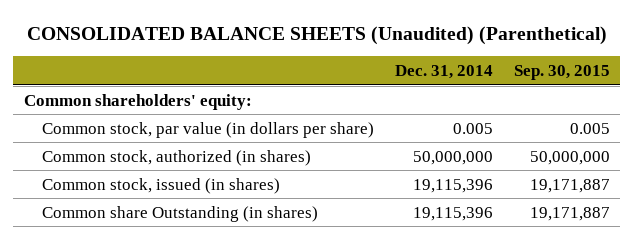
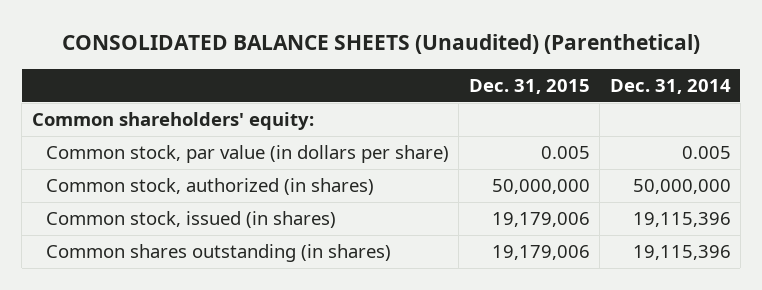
- | Dec. 31, 2014 | Sep. 30, 2015
+ | Dec. 31, 2015 | Dec. 31, 2014
- Common share Outstanding (in shares) | 19,115,396 | 19,171,887
+ Common shares outstanding (in shares) | 19,179,006 | 19,115,396

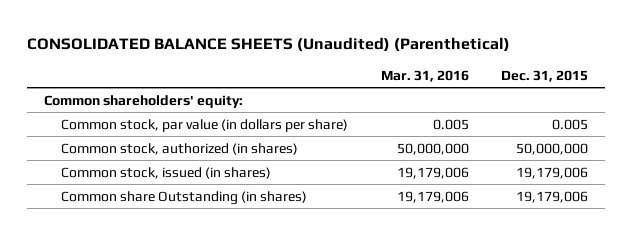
- | Dec. 31, 2015 | Dec. 31, 2014
+ | Mar. 31, 2016 | Dec. 31, 2015
- Common shares outstanding (in shares) | 19,179,006 | 19,115,396
+ Common share Outstanding (in shares) | 19,179,006 | 19,179,006

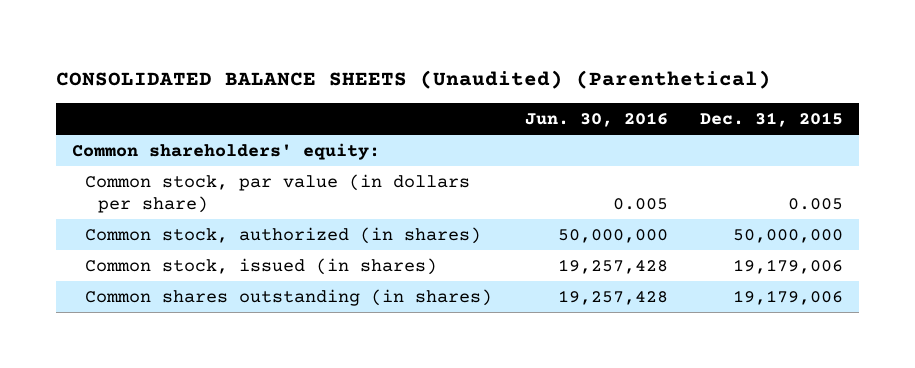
- | Mar. 31, 2016 | Dec. 31, 2015
+ | Jun. 30, 2016 | Dec. 31, 2015
- Common share Outstanding (in shares) | 19,179,006 | 19,179,006
+ Common shares outstanding (in shares) | 19,257,428 | 19,179,006

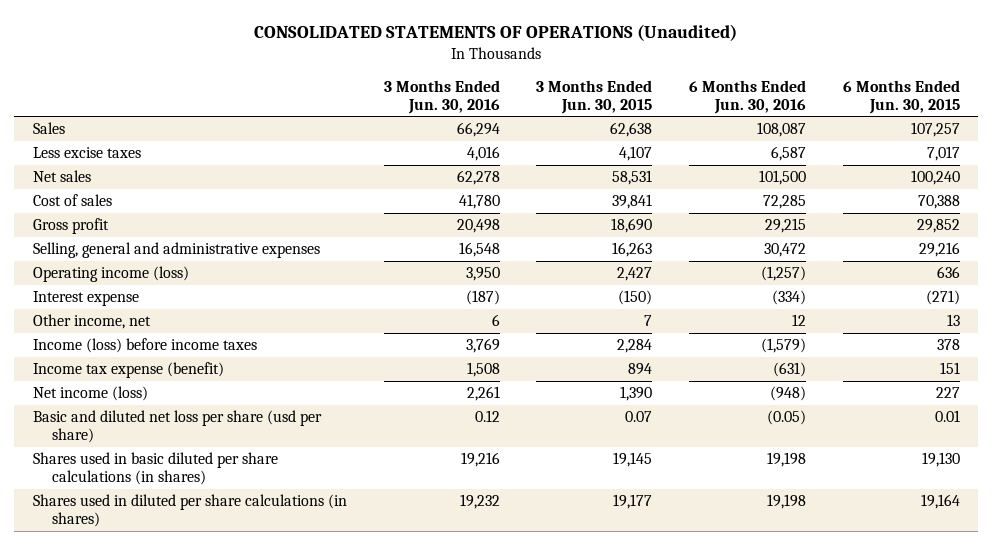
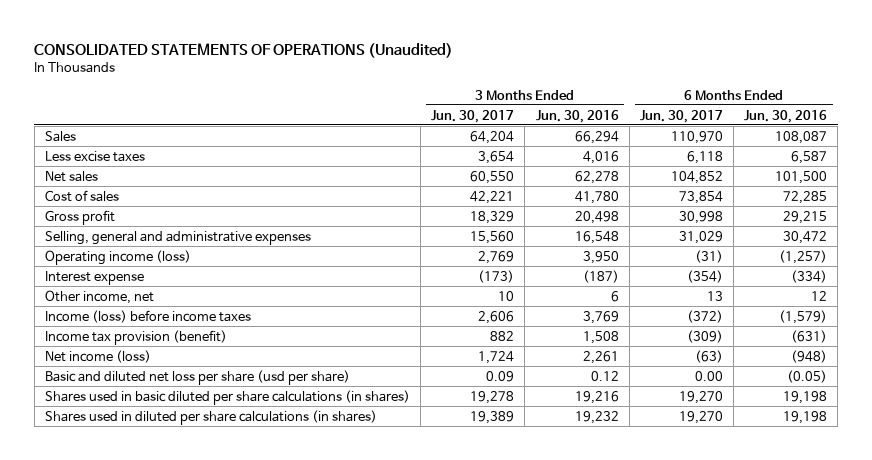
- | 3 Months Ended Jun. 30, 2016 | 3 Months Ended Jun. 30, 2015 | 6 Months Ended Jun. 30, 2016 | 6 Months Ended Jun. 30, 2015
+ | 3 Months Ended Jun. 30, 2017 | 3 Months Ended Jun. 30, 2016 | 6 Months Ended Jun. 30, 2017 | 6 Months Ended Jun. 30, 2016
- Income tax expense (benefit) | 1,508 | 894 | (631) | 151
+ Income tax provision (benefit) | 882 | 1,508 | (309) | (631)

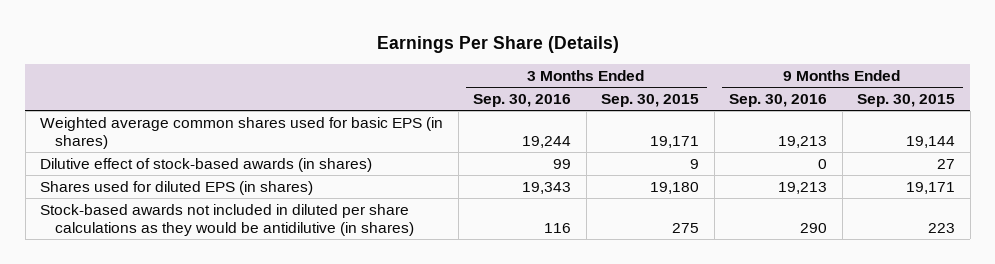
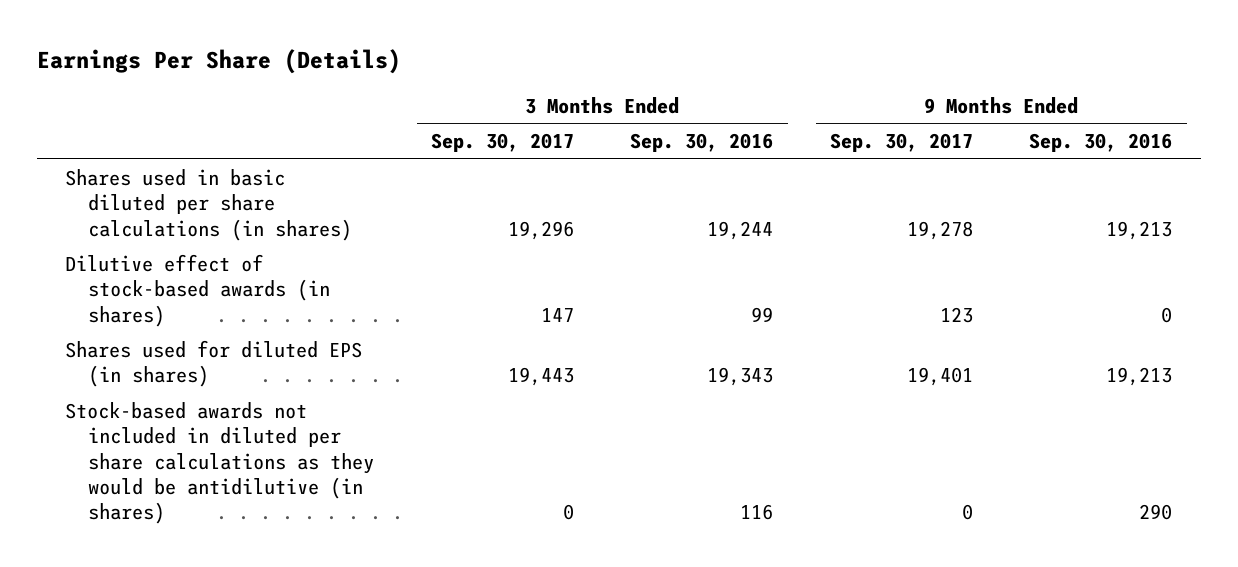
- | 3 Months Ended Sep. 30, 2016 | 3 Months Ended Sep. 30, 2015 | 9 Months Ended Sep. 30, 2016 | 9 Months Ended Sep. 30, 2015
+ | 3 Months Ended Sep. 30, 2017 | 3 Months Ended Sep. 30, 2016 | 9 Months Ended Sep. 30, 2017 | 9 Months Ended Sep. 30, 2016
- Weighted average common shares used for basic EPS (in shares) | 19,244 | 19,171 | 19,213 | 19,144
+ Shares used in basic diluted per share calculations (in shares) | 19,296 | 19,244 | 19,278 | 19,213

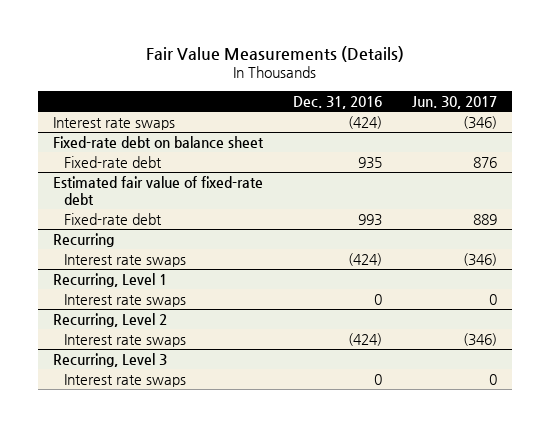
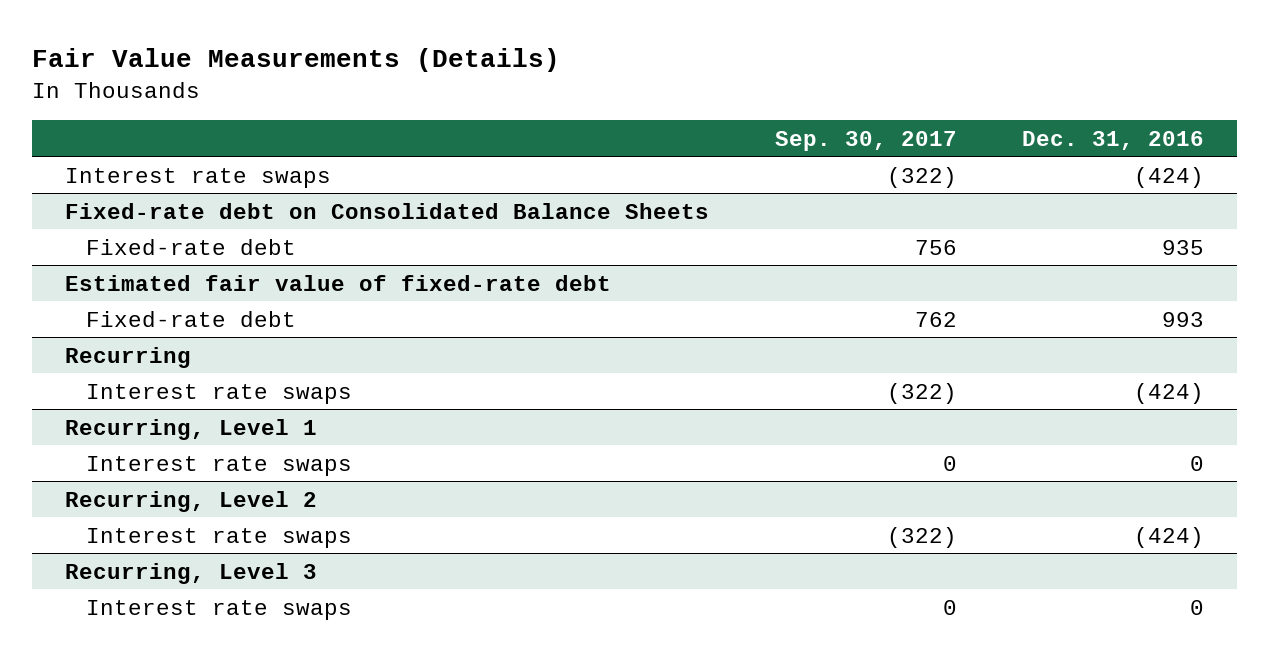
- | Dec. 31, 2016 | Jun. 30, 2017
+ | Sep. 30, 2017 | Dec. 31, 2016
- Fixed-rate debt on balance sheet
+ Fixed-rate debt on Consolidated Balance Sheets

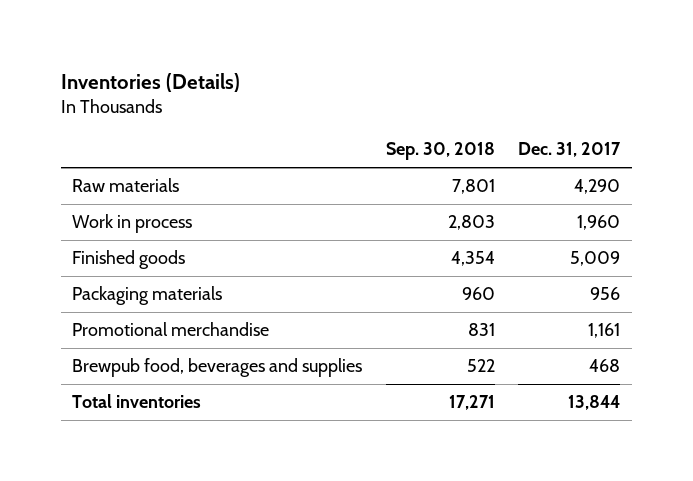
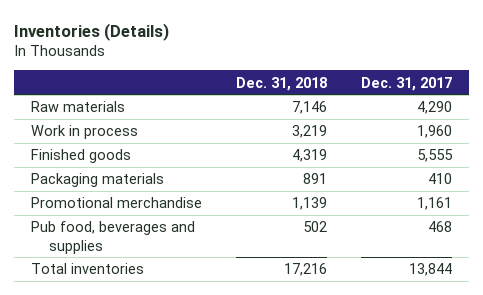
- | Sep. 30, 2018 | Dec. 31, 2017
+ | Dec. 31, 2018 | Dec. 31, 2017
- Finished goods | 4,354 | 5,009
- Packaging materials | 960 | 956
+ Finished goods | 4,319 | 5,555
+ Packaging materials | 891 | 410
- Brewpub food, beverages and supplies | 522 | 468
+ Pub food, beverages and supplies | 502 | 468

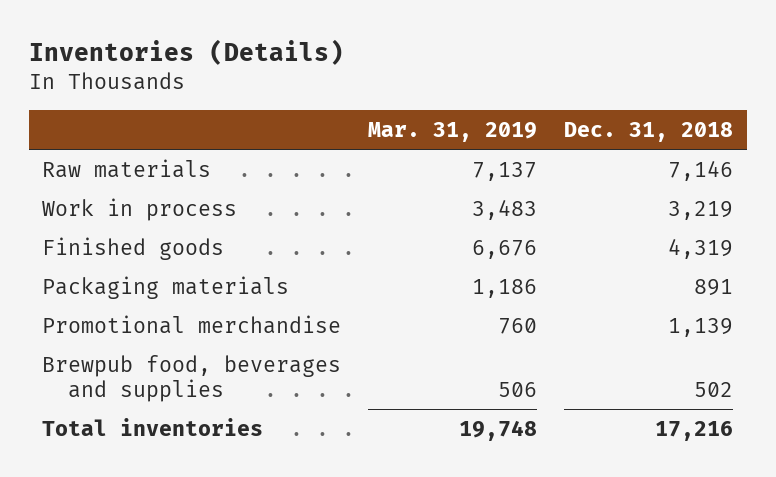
- | Dec. 31, 2018 | Dec. 31, 2017
+ | Mar. 31, 2019 | Dec. 31, 2018
- Pub food, beverages and supplies | 502 | 468
+ Brewpub food, beverages and supplies | 506 | 502

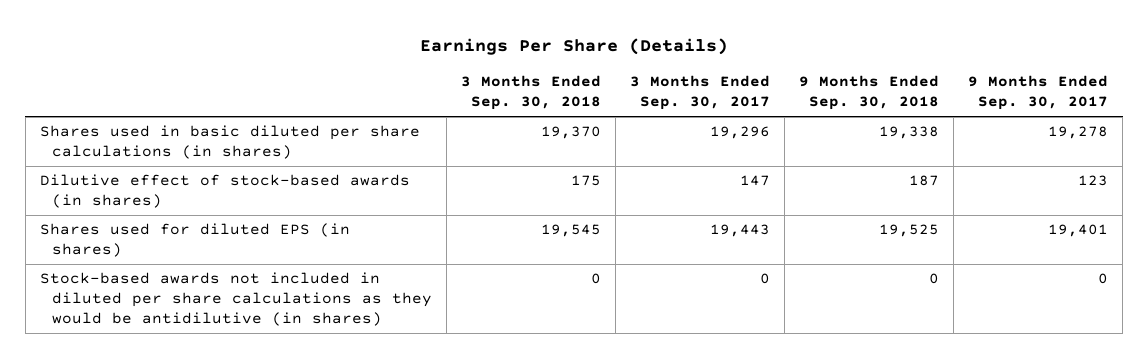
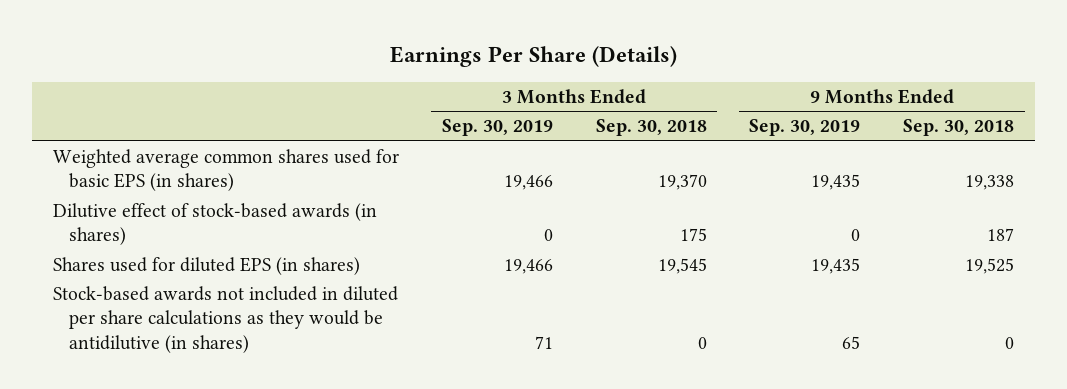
- | 3 Months Ended Sep. 30, 2018 | 3 Months Ended Sep. 30, 2017 | 9 Months Ended Sep. 30, 2018 | 9 Months Ended Sep. 30, 2017
+ | 3 Months Ended Sep. 30, 2019 | 3 Months Ended Sep. 30, 2018 | 9 Months Ended Sep. 30, 2019 | 9 Months Ended Sep. 30, 2018
- Shares used in basic diluted per share calculations (in shares) | 19,370 | 19,296 | 19,338 | 19,278
+ Weighted average common shares used for basic EPS (in shares) | 19,466 | 19,370 | 19,435 | 19,338

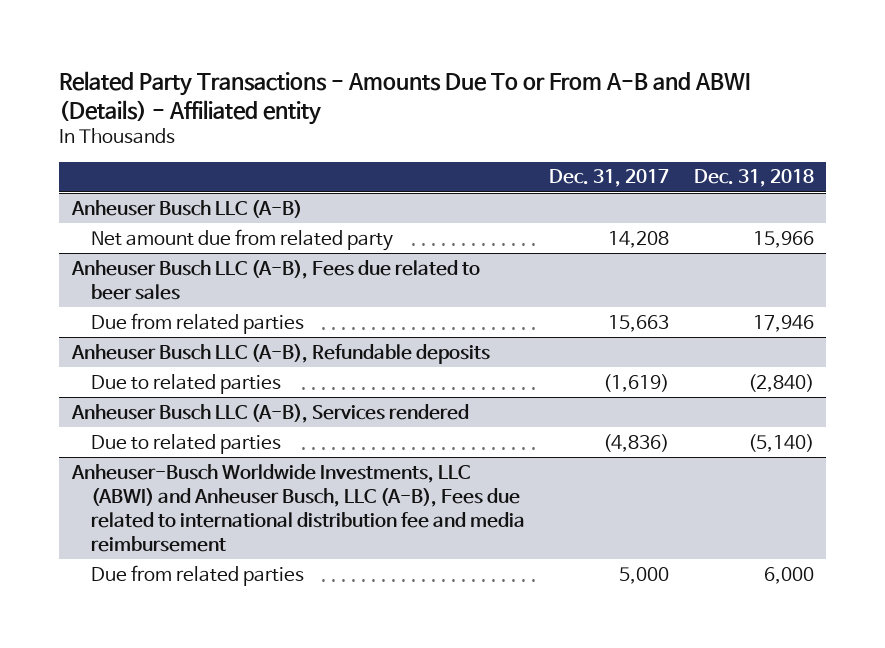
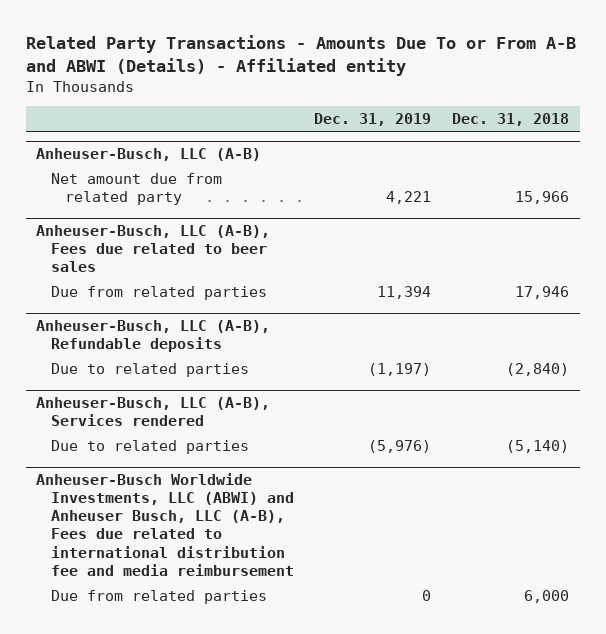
- | Dec. 31, 2017 | Dec. 31, 2018
+ | Dec. 31, 2019 | Dec. 31, 2018
- Anheuser Busch LLC (A-B)
+ Anheuser-Busch, LLC (A-B)
- Anheuser Busch LLC (A-B), Fees due related to beer sales
+ Anheuser-Busch, LLC (A-B), Fees due related to beer sales
- Anheuser Busch LLC (A-B), Refundable deposits
+ Anheuser-Busch, LLC (A-B), Refundable deposits
- Anheuser Busch LLC (A-B), Services rendered
+ Anheuser-Busch, LLC (A-B), Services rendered

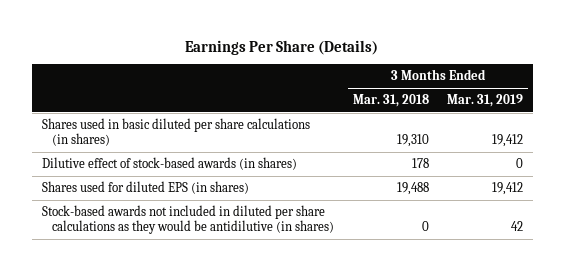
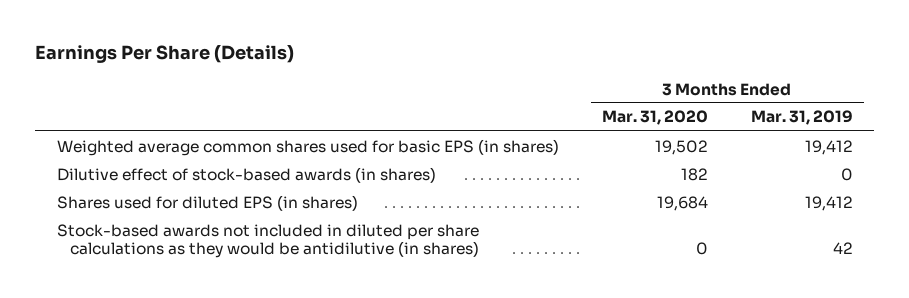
- | 3 Months Ended Mar. 31, 2018 | 3 Months Ended Mar. 31, 2019
+ | 3 Months Ended Mar. 31, 2020 | 3 Months Ended Mar. 31, 2019
- Shares used in basic diluted per share calculations (in shares) | 19,310 | 19,412
+ Weighted average common shares used for basic EPS (in shares) | 19,502 | 19,412

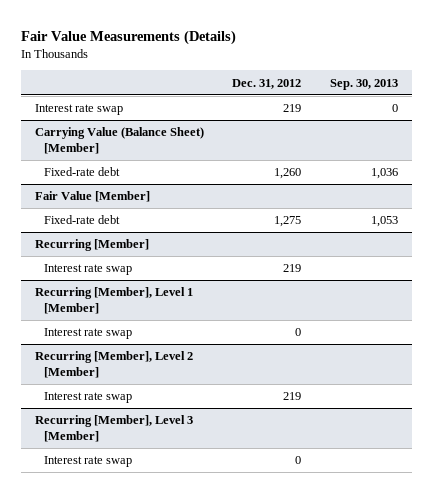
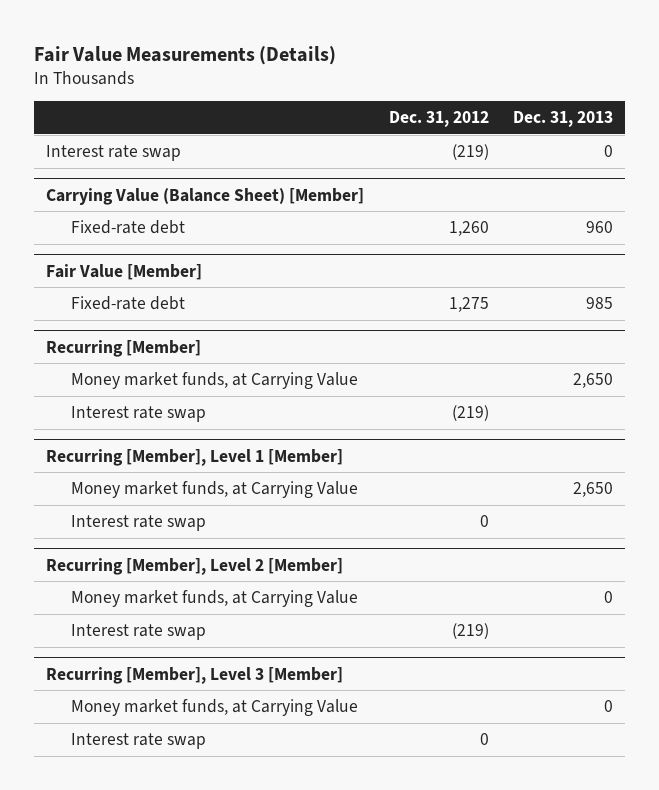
- | Dec. 31, 2012 | Sep. 30, 2013
+ | Dec. 31, 2012 | Dec. 31, 2013
- Interest rate swap | 219 | 0
+ Interest rate swap | (219) | 0
@ Recurring [Member]
- Interest rate swap | 219 |
+ Money market funds, at Carrying Value | | 2,650
+ Interest rate swap | (219) |
@ Recurring [Member], Level 1 [Member]
+ Money market funds, at Carrying Value | | 2,650
@ Recurring [Member], Level 2 [Member]
- Interest rate swap | 219 |
+ Money market funds, at Carrying Value | | 0
+ Interest rate swap | (219) |
@ Recurring [Member], Level 3 [Member]
+ Money market funds, at Carrying Value | | 0

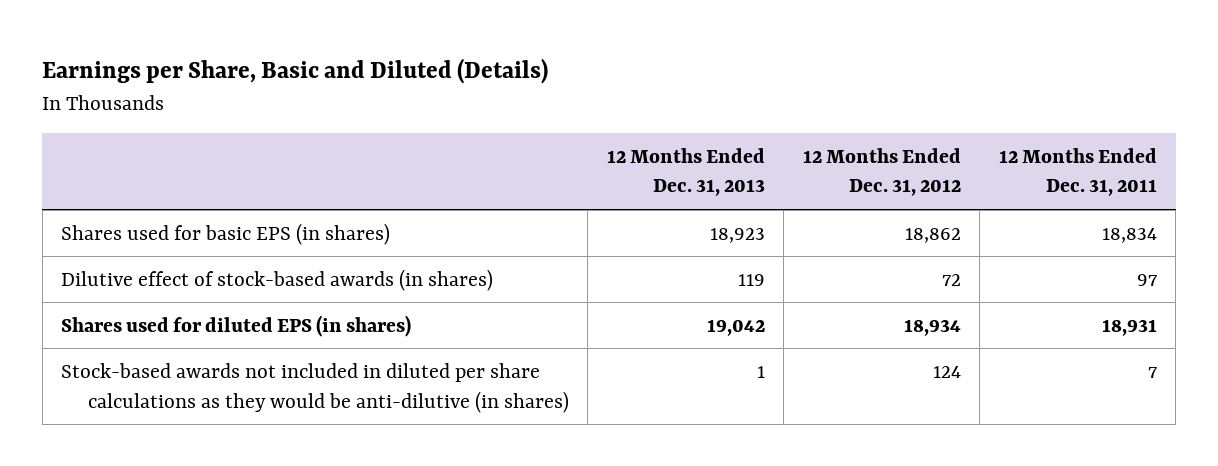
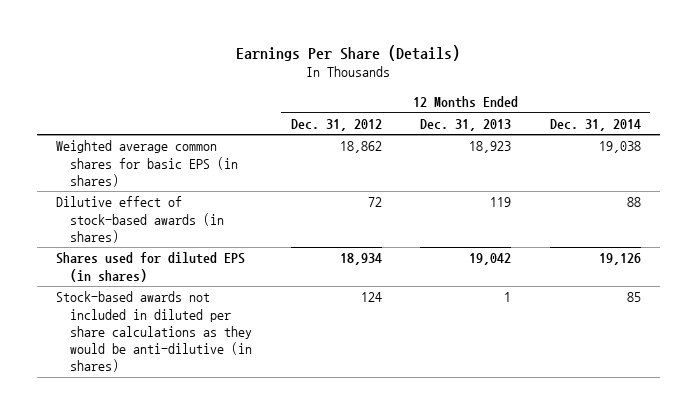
- Earnings per Share, Basic and Diluted (Details)
+ Earnings Per Share (Details)
- | 12 Months Ended Dec. 31, 2013 | 12 Months Ended Dec. 31, 2012 | 12 Months Ended Dec. 31, 2011
+ | 12 Months Ended Dec. 31, 2012 | 12 Months Ended Dec. 31, 2013 | 12 Months Ended Dec. 31, 2014
- Shares used for basic EPS (in shares) | 18,923 | 18,862 | 18,834
+ Weighted average common shares for basic EPS (in shares) | 18,862 | 18,923 | 19,038

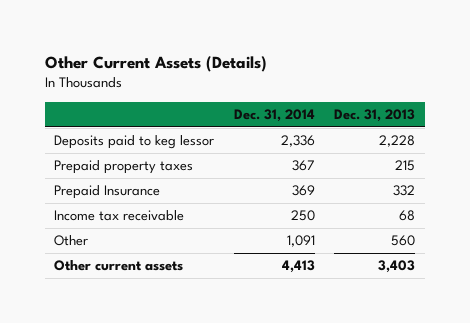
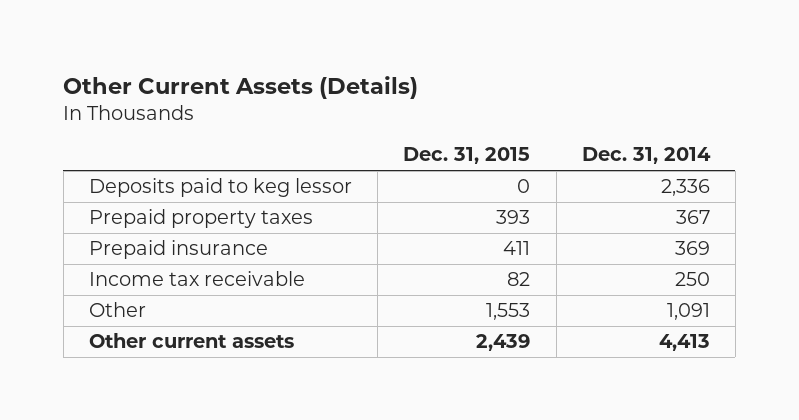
- | Dec. 31, 2014 | Dec. 31, 2013
+ | Dec. 31, 2015 | Dec. 31, 2014
- Prepaid Insurance | 369 | 332
+ Prepaid insurance | 411 | 369

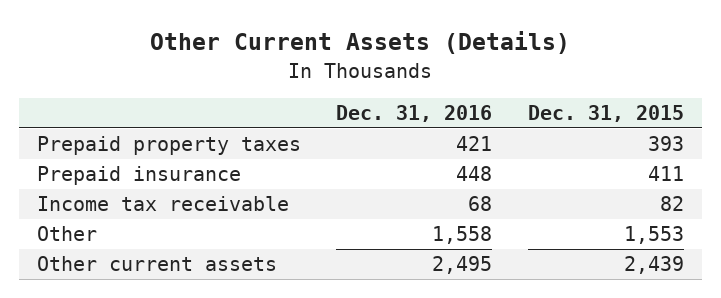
- | Dec. 31, 2015 | Dec. 31, 2014
+ | Dec. 31, 2016 | Dec. 31, 2015
- Deposits paid to keg lessor | 0 | 2,336

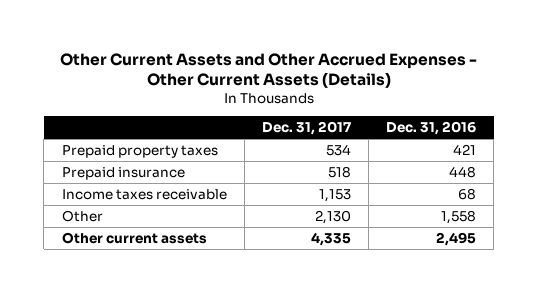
- Other Current Assets (Details)
+ Other Current Assets and Other Accrued Expenses - Other Current Assets (Details)
- | Dec. 31, 2016 | Dec. 31, 2015
+ | Dec. 31, 2017 | Dec. 31, 2016
- Income tax receivable | 68 | 82
+ Income taxes receivable | 1,153 | 68

